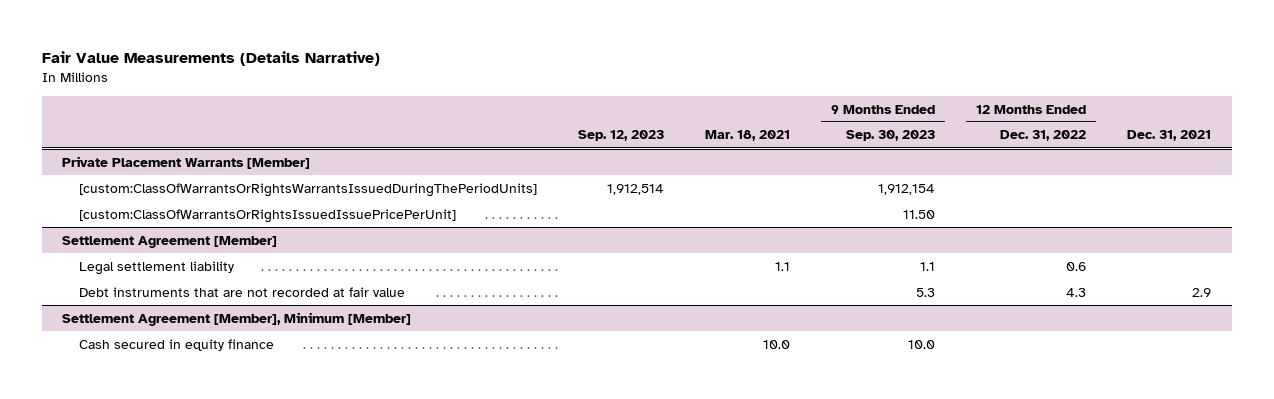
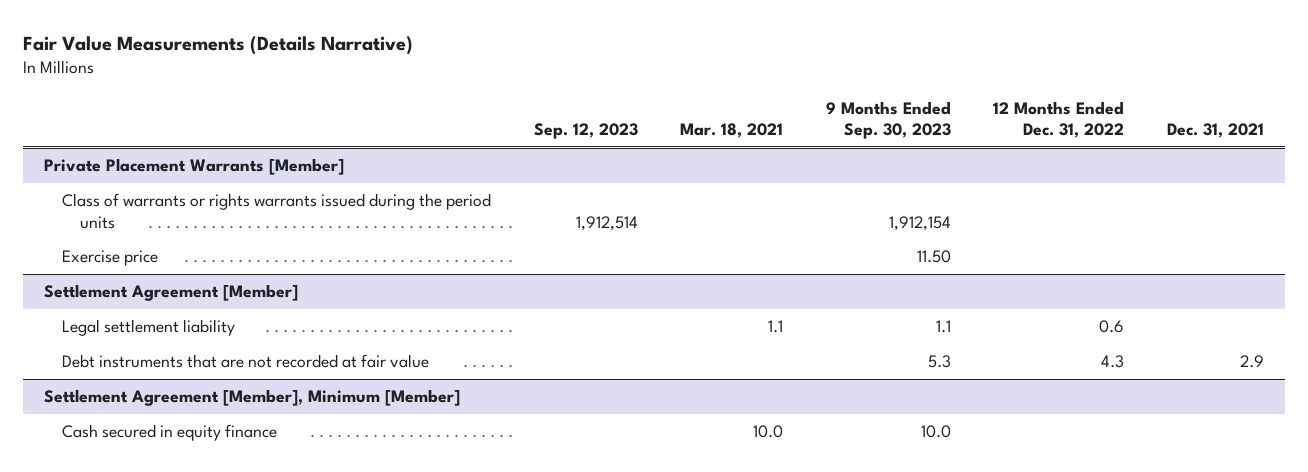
@ Private Placement Warrants [Member]
- [custom:ClassOfWarrantsOrRightsWarrantsIssuedDuringThePeriodUnits] | 1,912,514 | | 1,912,154 | |
- [custom:ClassOfWarrantsOrRightsIssuedIssuePricePerUnit] | | | 11.50 | |
+ Class of warrants or rights warrants issued during the period units | 1,912,514 | | 1,912,154 | |
+ Exercise price | | | 11.50 | |

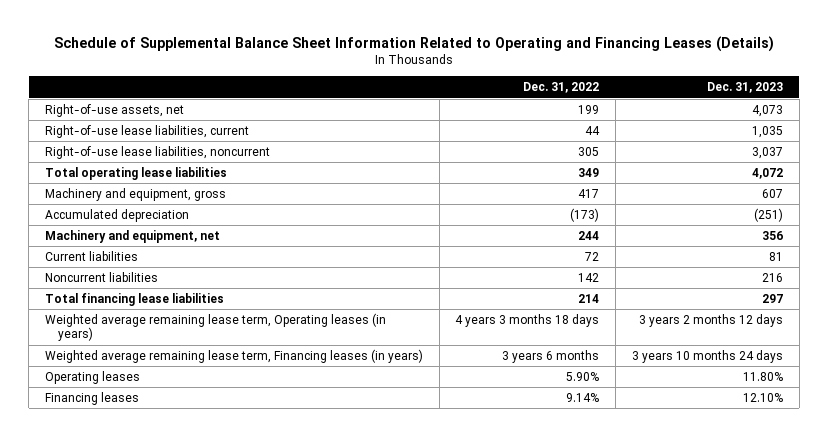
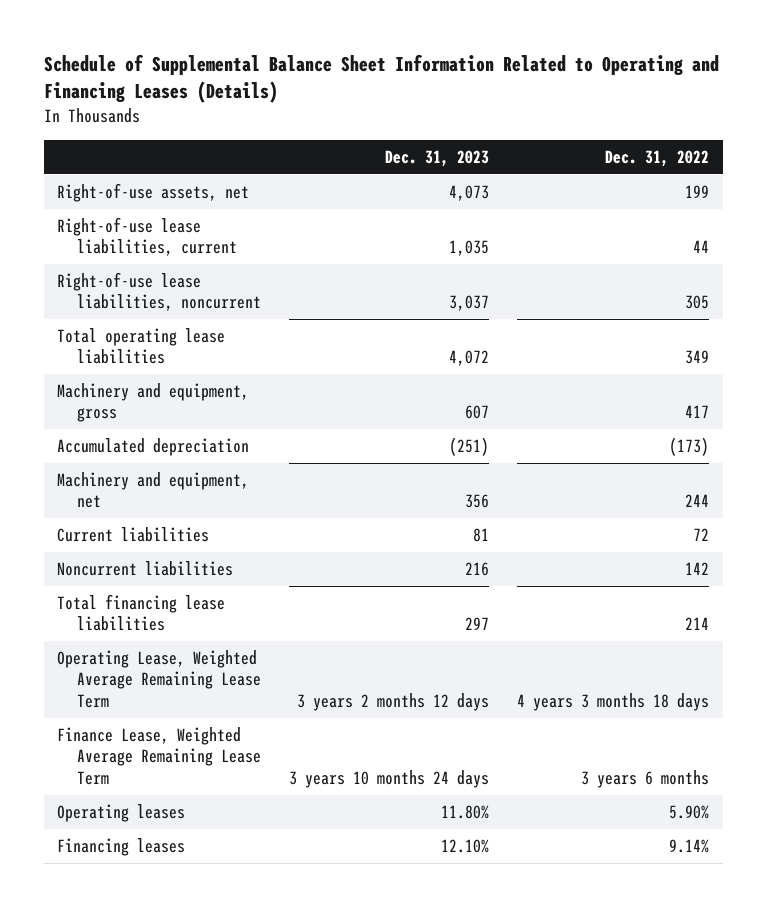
- | Dec. 31, 2022 | Dec. 31, 2023
+ | Dec. 31, 2023 | Dec. 31, 2022
- Weighted average remaining lease term, Operating leases (in years) | 4 years 3 months 18 days | 3 years 2 months 12 days
- Weighted average remaining lease term, Financing leases (in years) | 3 years 6 months | 3 years 10 months 24 days
+ Operating Lease, Weighted Average Remaining Lease Term | 3 years 2 months 12 days | 4 years 3 months 18 days
+ Finance Lease, Weighted Average Remaining Lease Term | 3 years 10 months 24 days | 3 years 6 months

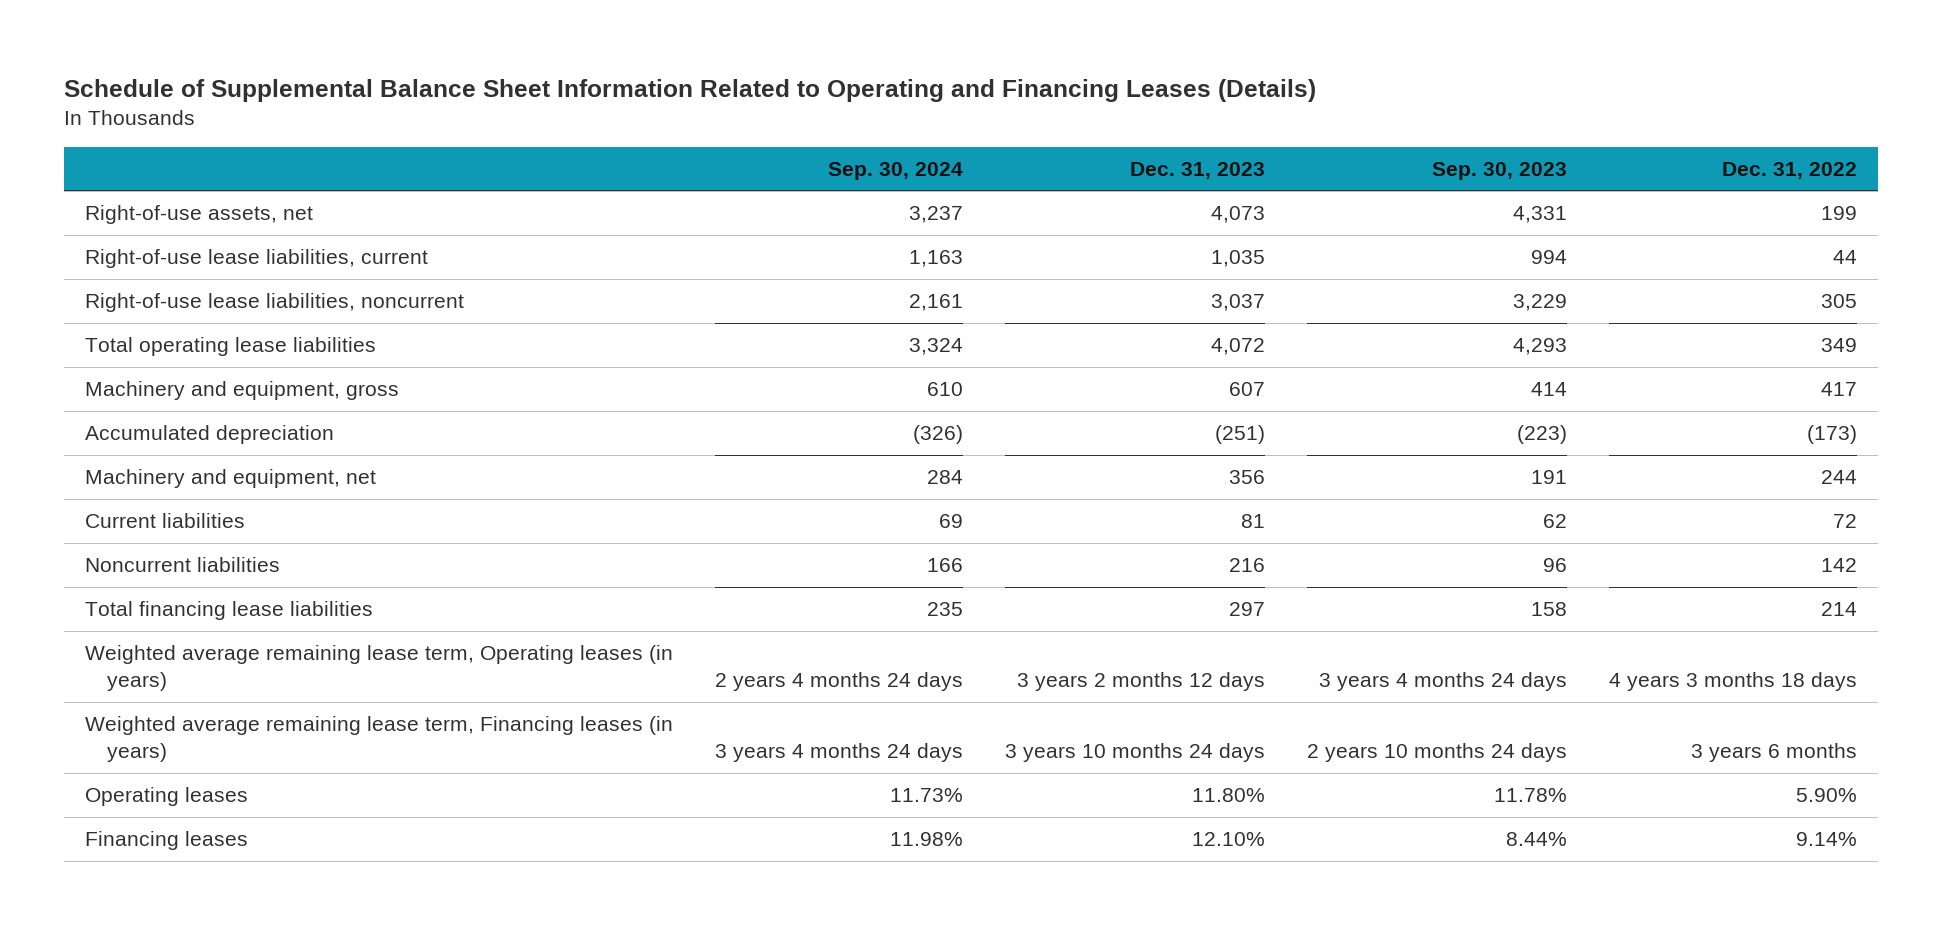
- | Dec. 31, 2023 | Dec. 31, 2022
+ | Sep. 30, 2024 | Dec. 31, 2023 | Sep. 30, 2023 | Dec. 31, 2022
- Operating Lease, Weighted Average Remaining Lease Term | 3 years 2 months 12 days | 4 years 3 months 18 days
- Finance Lease, Weighted Average Remaining Lease Term | 3 years 10 months 24 days | 3 years 6 months
+ Weighted average remaining lease term, Operating leases (in years) | 2 years 4 months 24 days | 3 years 2 months 12 days | 3 years 4 months 24 days | 4 years 3 months 18 days
+ Weighted average remaining lease term, Financing leases (in years) | 3 years 4 months 24 days | 3 years 10 months 24 days | 2 years 10 months 24 days | 3 years 6 months

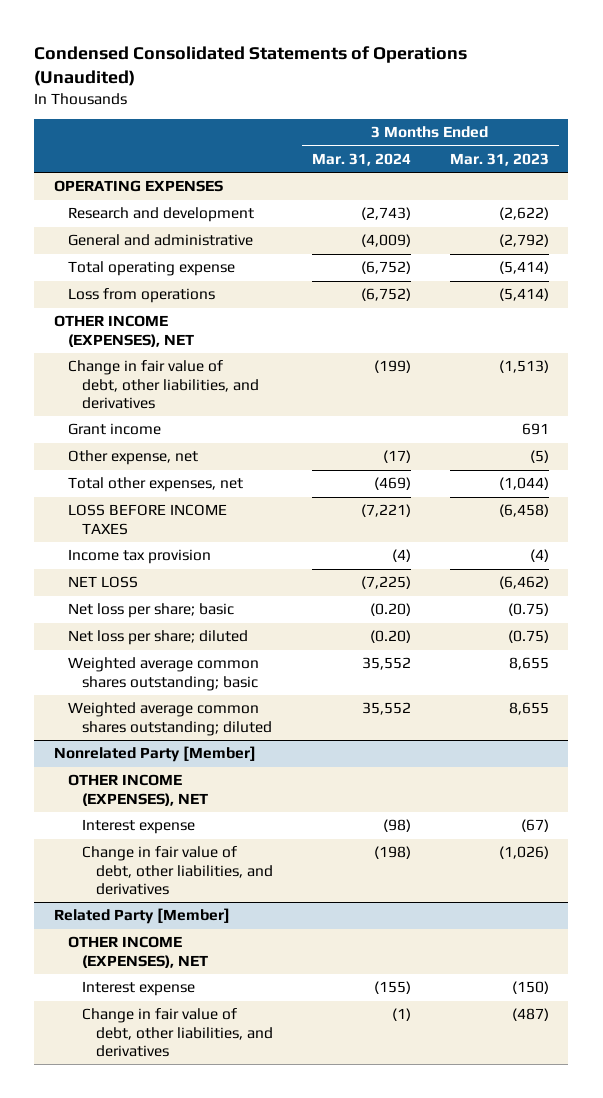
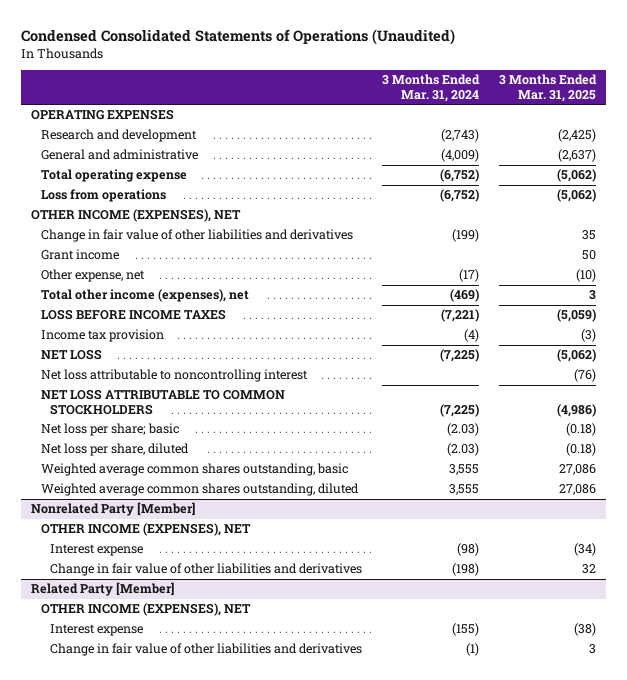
- | 3 Months Ended Mar. 31, 2024 | 3 Months Ended Mar. 31, 2023
+ | 3 Months Ended Mar. 31, 2024 | 3 Months Ended Mar. 31, 2025
- Change in fair value of debt, other liabilities, and derivatives | (199) | (1,513)
+ Change in fair value of other liabilities and derivatives | (199) | 35
- Total other expenses, net | (469) | (1,044)
+ Total other income (expenses), net | (469) | 3
- Net loss per share; basic | (0.20) | (0.75)
- Net loss per share; diluted | (0.20) | (0.75)
- Weighted average common shares outstanding; basic | 35,552 | 8,655
- Weighted average common shares outstanding; diluted | 35,552 | 8,655
+ Net loss attributable to noncontrolling interest | | (76)
+ NET LOSS ATTRIBUTABLE TO COMMON STOCKHOLDERS | (7,225) | (4,986)
+ Net loss per share; basic | (2.03) | (0.18)
+ Net loss per share, diluted | (2.03) | (0.18)
+ Weighted average common shares outstanding, basic | 3,555 | 27,086
+ Weighted average common shares outstanding, diluted | 3,555 | 27,086
@ Nonrelated Party [Member]
- Change in fair value of debt, other liabilities, and derivatives | (198) | (1,026)
+ Change in fair value of other liabilities and derivatives | (198) | 32
@ Related Party [Member]
- Change in fair value of debt, other liabilities, and derivatives | (1) | (487)
+ Change in fair value of other liabilities and derivatives | (1) | 3

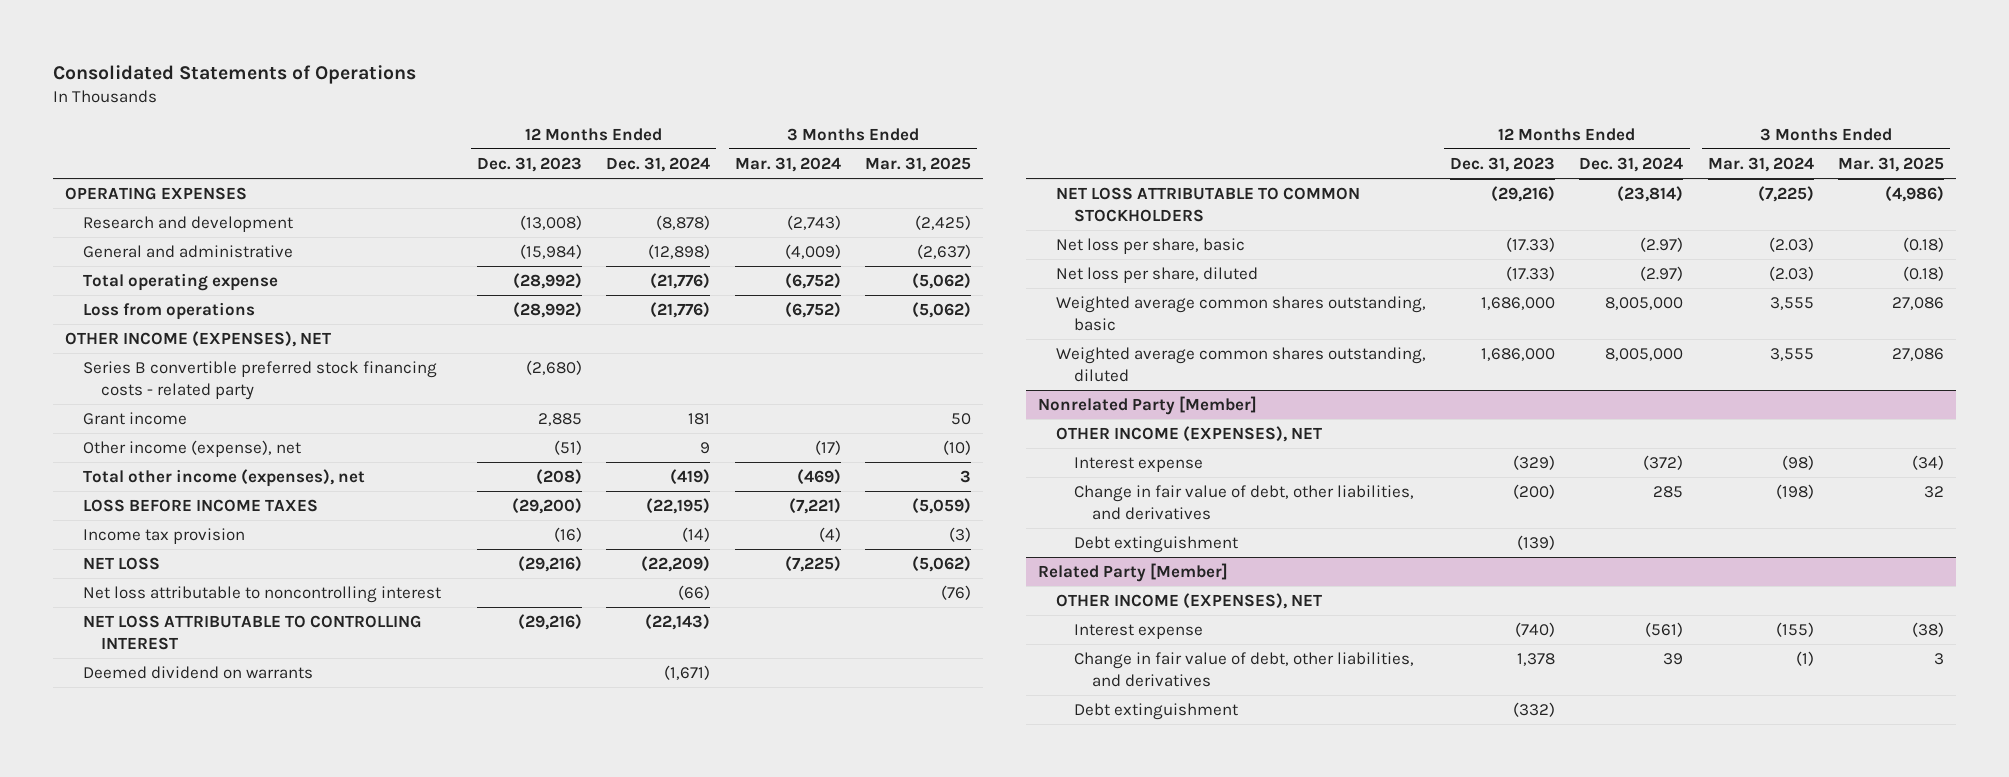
- Condensed Consolidated Statements of Operations (Unaudited)
+ Consolidated Statements of Operations
- | 3 Months Ended Mar. 31, 2024 | 3 Months Ended Mar. 31, 2025
+ | 12 Months Ended Dec. 31, 2023 | 12 Months Ended Dec. 31, 2024 | 3 Months Ended Mar. 31, 2024 | 3 Months Ended Mar. 31, 2025
- Change in fair value of other liabilities and derivatives | (199) | 35
+ Series B convertible preferred stock financing costs - related party | (2,680) | | |
- Other expense, net | (17) | (10)
+ Other income (expense), net | (51) | 9 | (17) | (10)
+ NET LOSS ATTRIBUTABLE TO CONTROLLING INTEREST | (29,216) | (22,143) | |
+ Deemed dividend on warrants | | (1,671) | |
- Net loss per share; basic | (2.03) | (0.18)
+ Net loss per share, basic | (17.33) | (2.97) | (2.03) | (0.18)
@ Nonrelated Party [Member]
- Change in fair value of other liabilities and derivatives | (198) | 32
+ Change in fair value of debt, other liabilities, and derivatives | (200) | 285 | (198) | 32
+ Debt extinguishment | (139) | | |
@ Related Party [Member]
- Change in fair value of other liabilities and derivatives | (1) | 3
+ Change in fair value of debt, other liabilities, and derivatives | 1,378 | 39 | (1) | 3
+ Debt extinguishment | (332) | | |

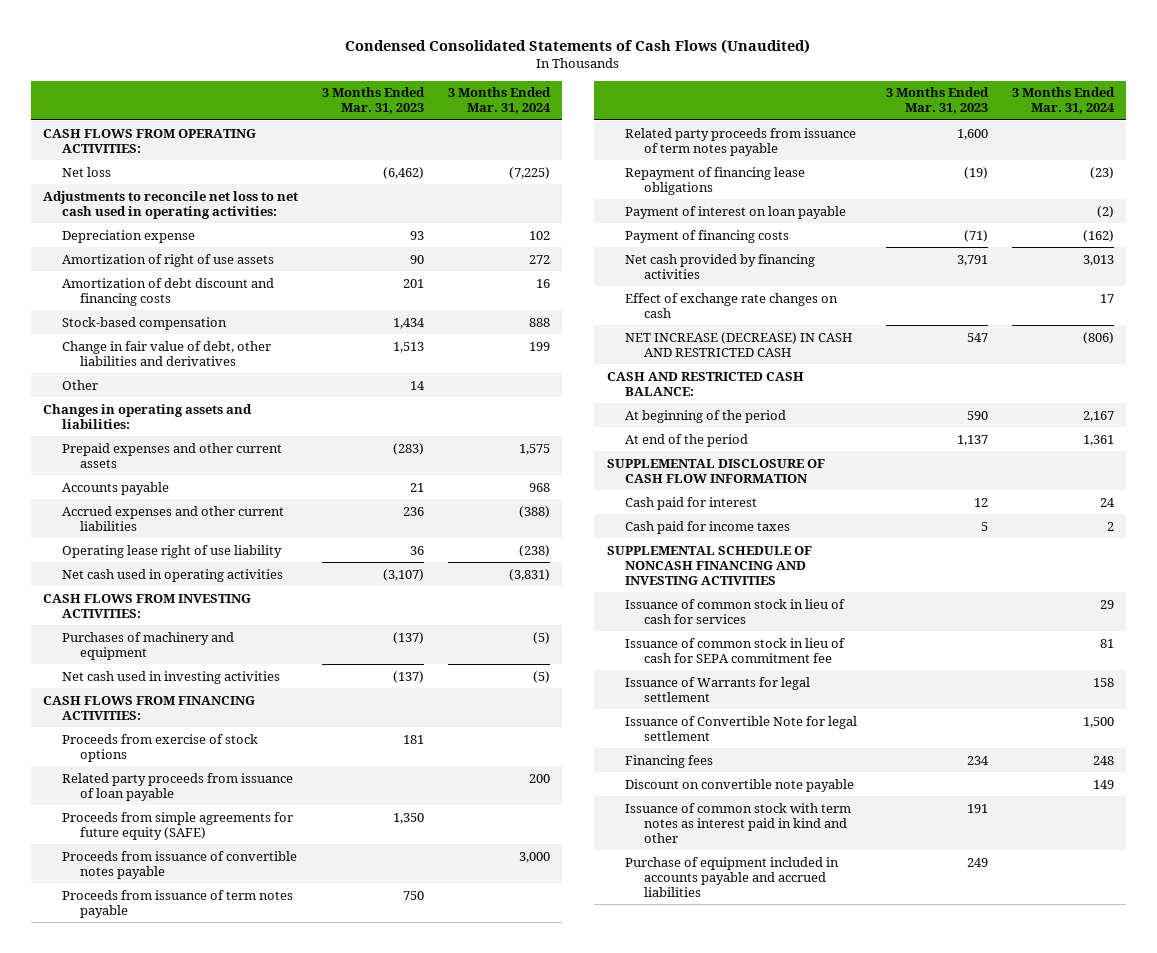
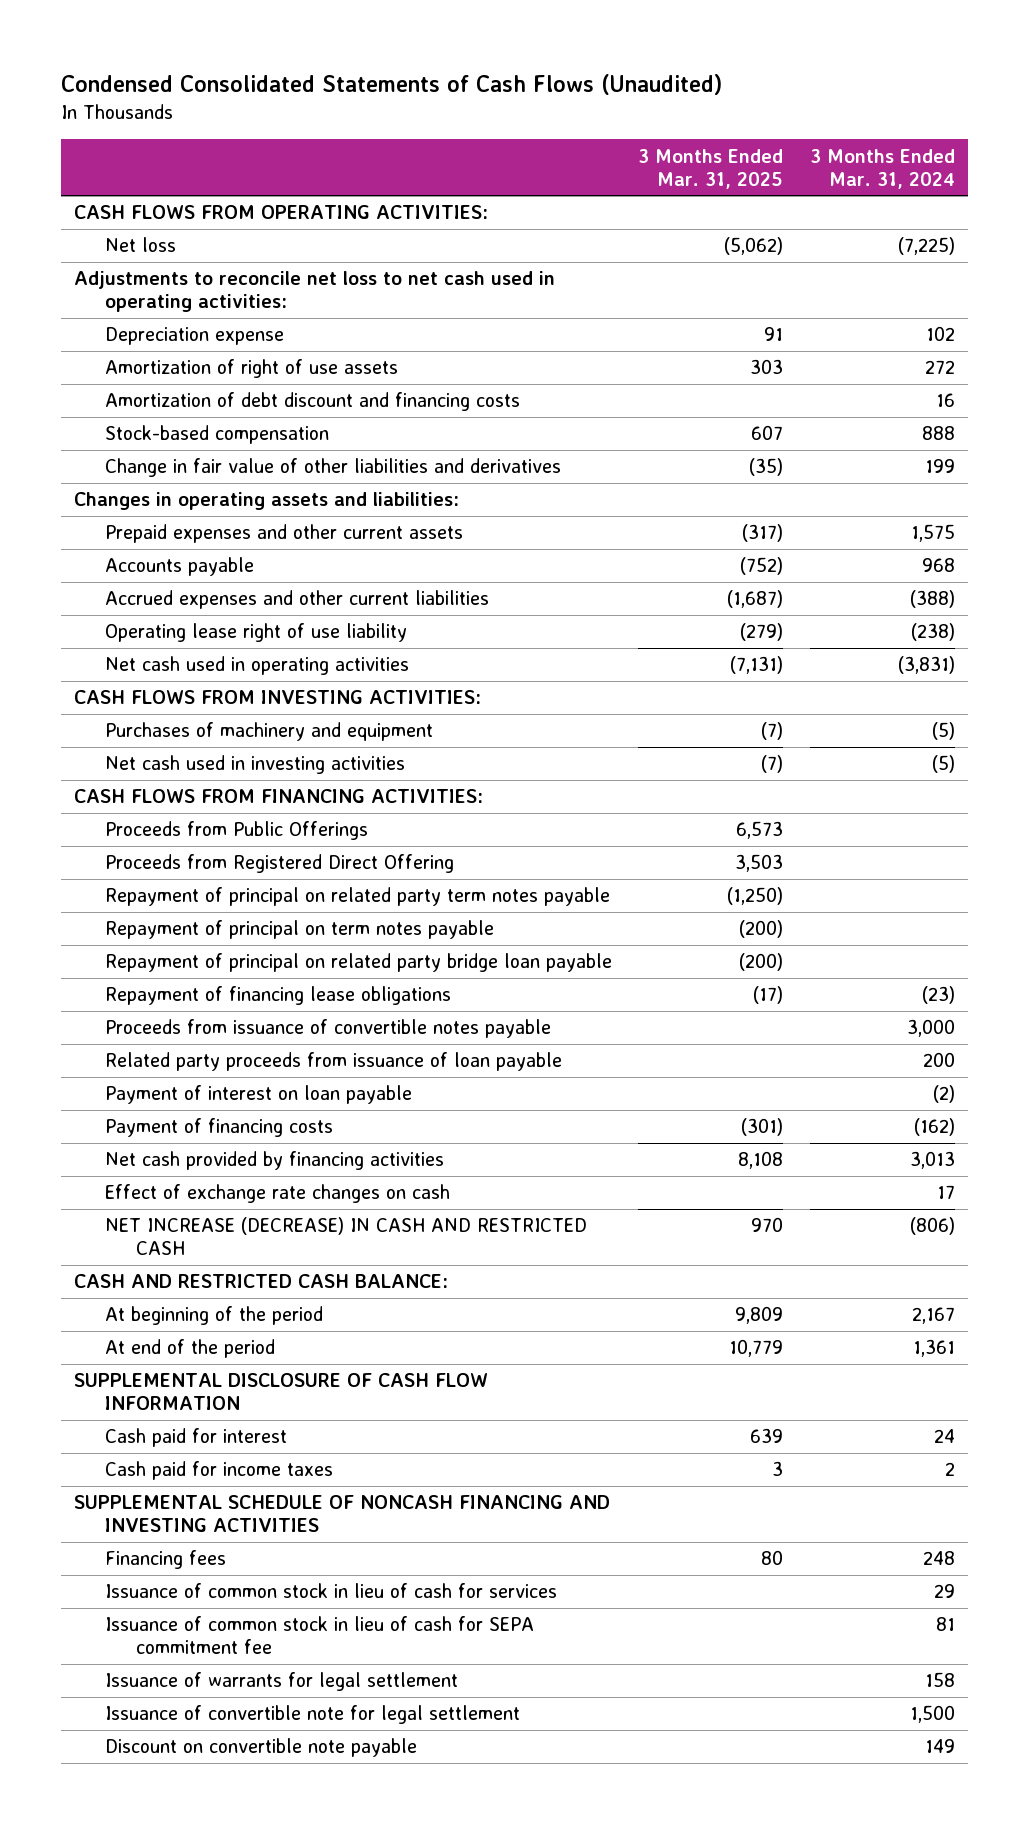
- | 3 Months Ended Mar. 31, 2023 | 3 Months Ended Mar. 31, 2024
+ | 3 Months Ended Mar. 31, 2025 | 3 Months Ended Mar. 31, 2024
- Change in fair value of debt, other liabilities and derivatives | 1,513 | 199
- Other | 14 |
+ Change in fair value of other liabilities and derivatives | (35) | 199
- Proceeds from exercise of stock options | 181 |
- Proceeds from simple agreements for future equity (SAFE) | 1,350 |
- Proceeds from issuance of term notes payable | 750 |
- Related party proceeds from issuance of term notes payable | 1,600 |
+ Proceeds from Public Offerings | 6,573 |
+ Proceeds from Registered Direct Offering | 3,503 |
+ Repayment of principal on related party term notes payable | (1,250) |
+ Repayment of principal on term notes payable | (200) |
+ Repayment of principal on related party bridge loan payable | (200) |
moved down: Proceeds from issuance of convertible notes payable | | 3,000
moved down: Related party proceeds from issuance of loan payable | | 200
moved up: Financing fees | 80 | 248
- Issuance of Warrants for legal settlement | | 158
- Issuance of Convertible Note for legal settlement | | 1,500
+ Issuance of warrants for legal settlement | | 158
+ Issuance of convertible note for legal settlement | | 1,500
- Issuance of common stock with term notes as interest paid in kind and other | 191 |
- Purchase of equipment included in accounts payable and accrued liabilities | 249 |

